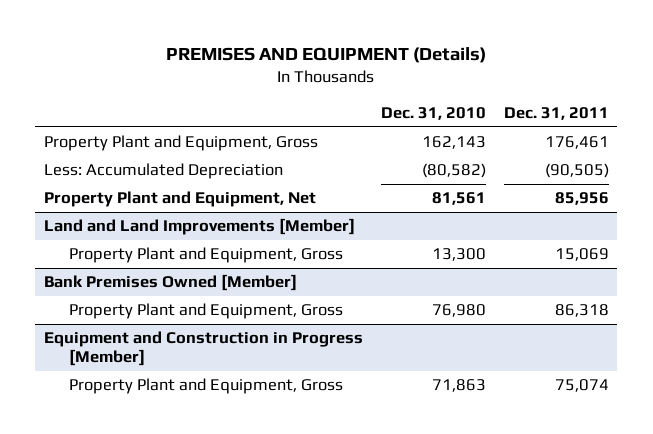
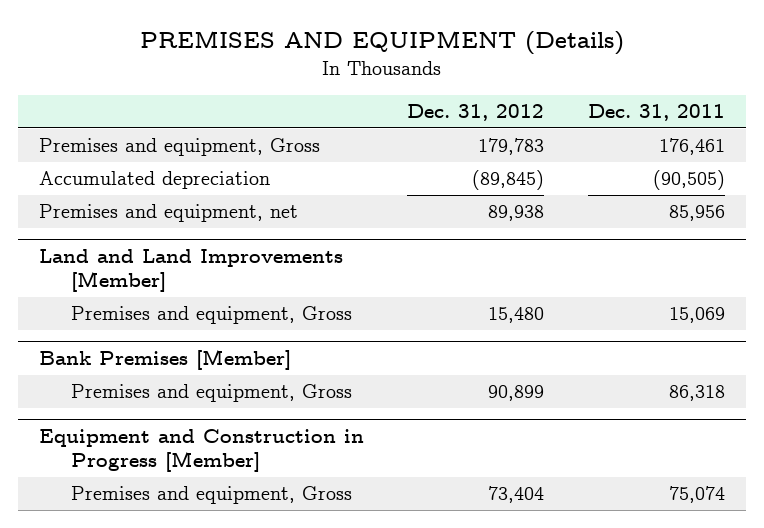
- | Dec. 31, 2010 | Dec. 31, 2011
+ | Dec. 31, 2012 | Dec. 31, 2011
- Property Plant and Equipment, Gross | 162,143 | 176,461
- Less: Accumulated Depreciation | (80,582) | (90,505)
- Property Plant and Equipment, Net | 81,561 | 85,956
+ Premises and equipment, Gross | 179,783 | 176,461
+ Accumulated depreciation | (89,845) | (90,505)
+ Premises and equipment, net | 89,938 | 85,956
@ Land and Land Improvements [Member]
- Property Plant and Equipment, Gross | 13,300 | 15,069
- Bank Premises Owned [Member]
- Property Plant and Equipment, Gross | 76,980 | 86,318
@ Land and Land Improvements [Member]
+ Premises and equipment, Gross | 15,480 | 15,069
+ Bank Premises [Member]
+ Premises and equipment, Gross | 90,899 | 86,318
@ Equipment and Construction in Progress [Member]
- Property Plant and Equipment, Gross | 71,863 | 75,074
+ Premises and equipment, Gross | 73,404 | 75,074

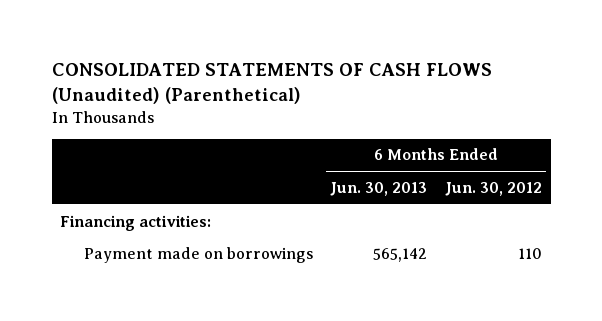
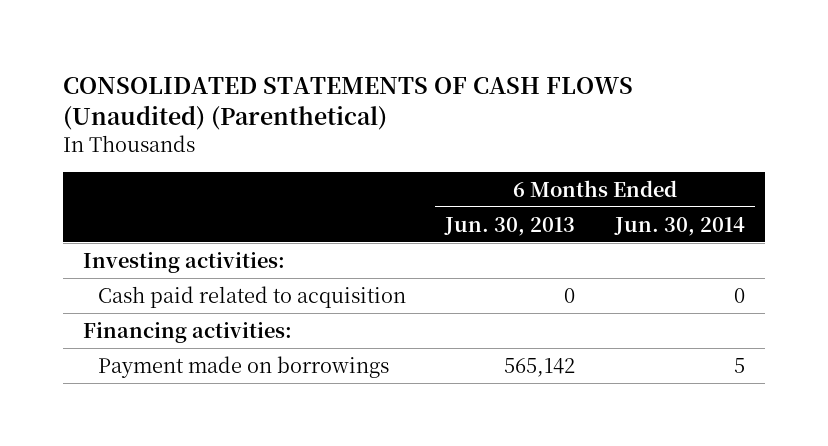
- | 6 Months Ended Jun. 30, 2013 | 6 Months Ended Jun. 30, 2012
+ | 6 Months Ended Jun. 30, 2013 | 6 Months Ended Jun. 30, 2014
+ Investing activities:
+ Cash paid related to acquisition | 0 | 0

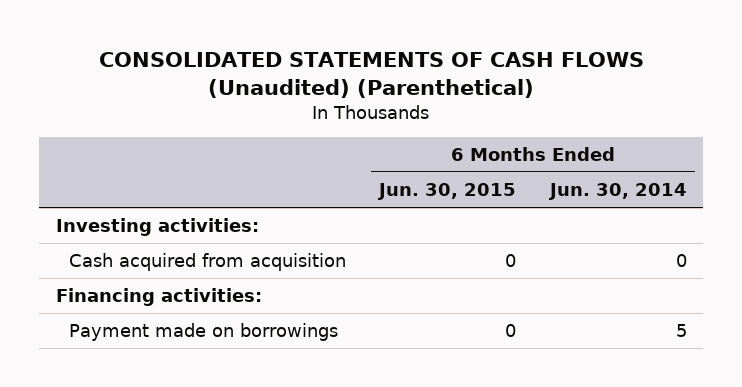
- | 6 Months Ended Jun. 30, 2013 | 6 Months Ended Jun. 30, 2014
+ | 6 Months Ended Jun. 30, 2015 | 6 Months Ended Jun. 30, 2014
- Cash paid related to acquisition | 0 | 0
+ Cash acquired from acquisition | 0 | 0

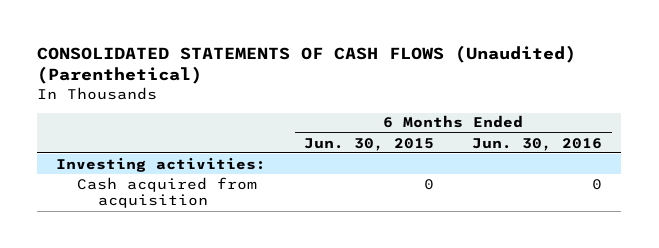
- | 6 Months Ended Jun. 30, 2015 | 6 Months Ended Jun. 30, 2014
+ | 6 Months Ended Jun. 30, 2015 | 6 Months Ended Jun. 30, 2016
- Financing activities:
- Payment made on borrowings | 0 | 5

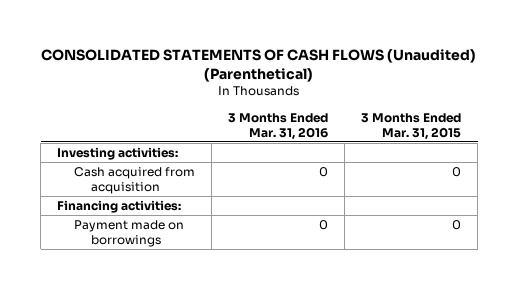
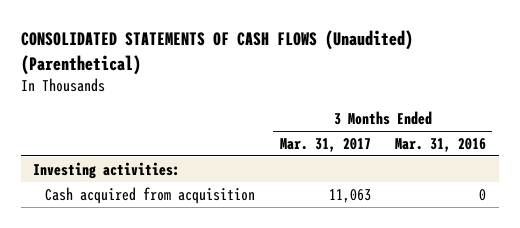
- | 3 Months Ended Mar. 31, 2016 | 3 Months Ended Mar. 31, 2015
+ | 3 Months Ended Mar. 31, 2017 | 3 Months Ended Mar. 31, 2016
- Financing activities:
- Payment made on borrowings | 0 | 0

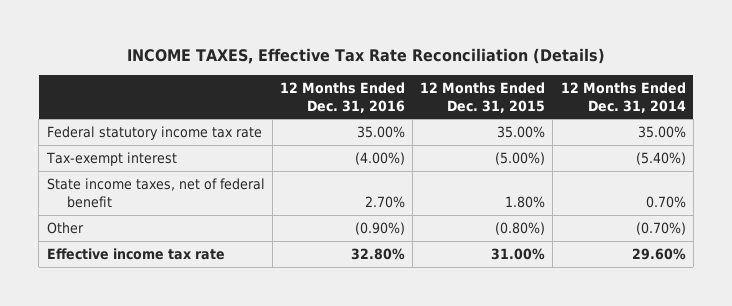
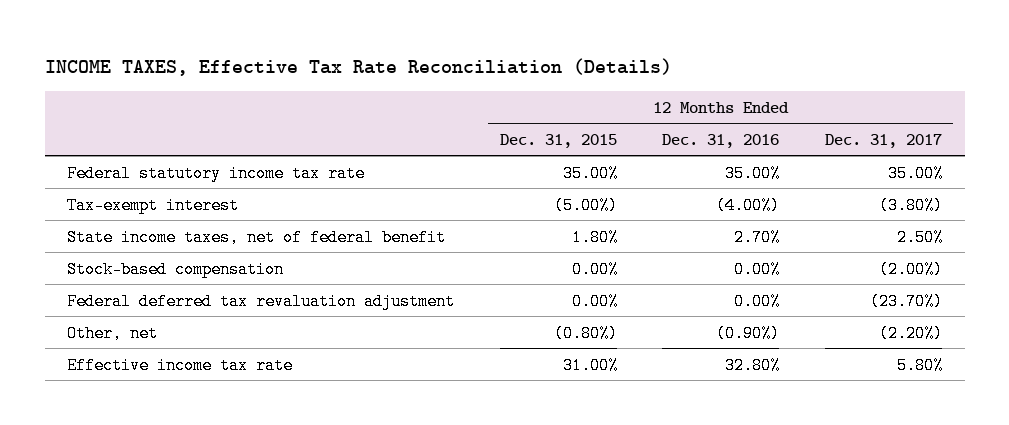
- | 12 Months Ended Dec. 31, 2016 | 12 Months Ended Dec. 31, 2015 | 12 Months Ended Dec. 31, 2014
+ | 12 Months Ended Dec. 31, 2015 | 12 Months Ended Dec. 31, 2016 | 12 Months Ended Dec. 31, 2017
- Other | (0.90%) | (0.80%) | (0.70%)
+ Stock-based compensation | 0.00% | 0.00% | (2.00%)
+ Federal deferred tax revaluation adjustment | 0.00% | 0.00% | (23.70%)
+ Other, net | (0.80%) | (0.90%) | (2.20%)

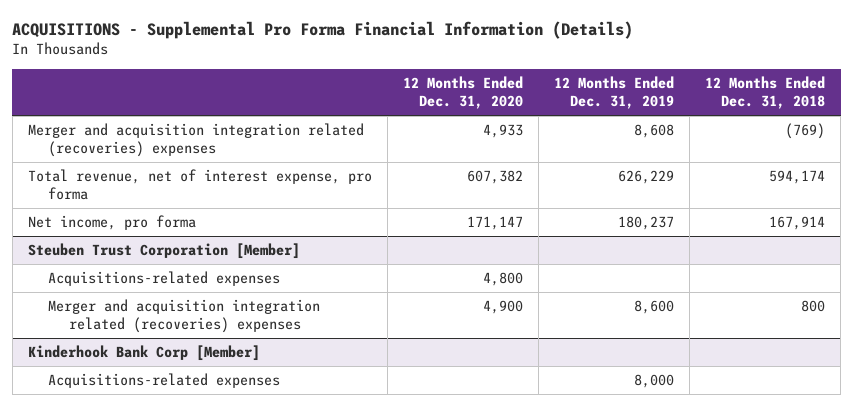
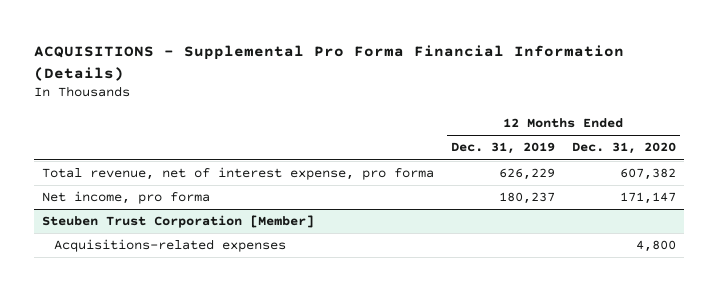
- | 12 Months Ended Dec. 31, 2020 | 12 Months Ended Dec. 31, 2019 | 12 Months Ended Dec. 31, 2018
+ | 12 Months Ended Dec. 31, 2019 | 12 Months Ended Dec. 31, 2020
- Merger and acquisition integration related (recoveries) expenses | 4,933 | 8,608 | (769)
@ Steuben Trust Corporation [Member]
- Merger and acquisition integration related (recoveries) expenses | 4,900 | 8,600 | 800
- Kinderhook Bank Corp [Member]
- Acquisitions-related expenses | | 8,000 |

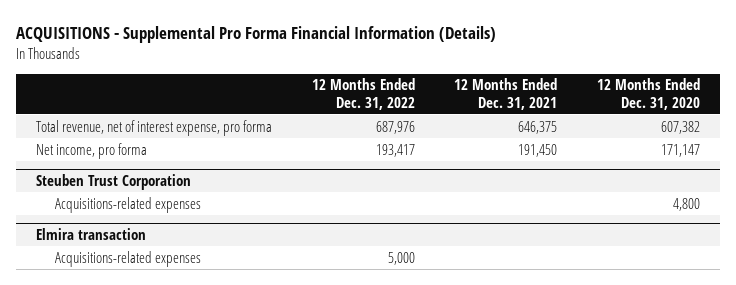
- | 12 Months Ended Dec. 31, 2019 | 12 Months Ended Dec. 31, 2020
+ | 12 Months Ended Dec. 31, 2022 | 12 Months Ended Dec. 31, 2021 | 12 Months Ended Dec. 31, 2020
- Steuben Trust Corporation [Member]
+ Steuben Trust Corporation
+ Elmira transaction
+ Acquisitions-related expenses | 5,000 | |

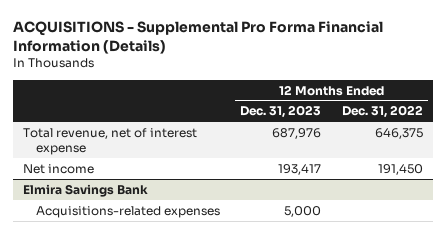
- | 12 Months Ended Dec. 31, 2022 | 12 Months Ended Dec. 31, 2021 | 12 Months Ended Dec. 31, 2020
+ | 12 Months Ended Dec. 31, 2023 | 12 Months Ended Dec. 31, 2022
- Total revenue, net of interest expense, pro forma | 687,976 | 646,375 | 607,382
- Net income, pro forma | 193,417 | 191,450 | 171,147
- Steuben Trust Corporation
+ Total revenue, net of interest expense | 687,976 | 646,375
+ Net income | 193,417 | 191,450
+ Elmira Savings Bank
- Elmira transaction
- Acquisitions-related expenses | 5,000 | |

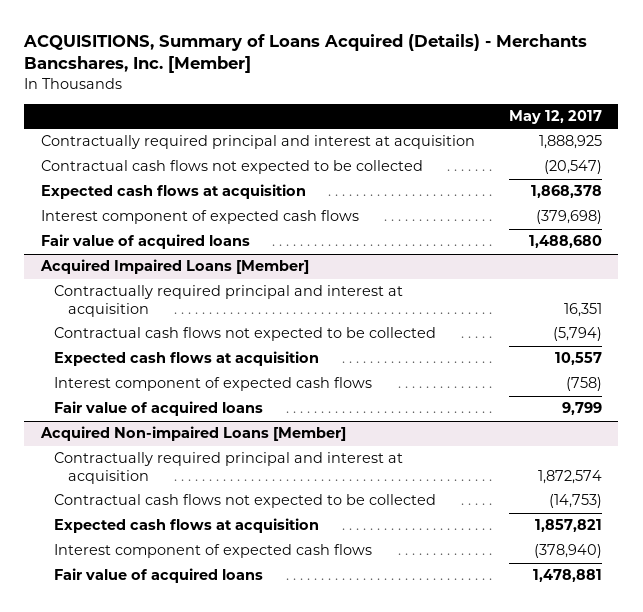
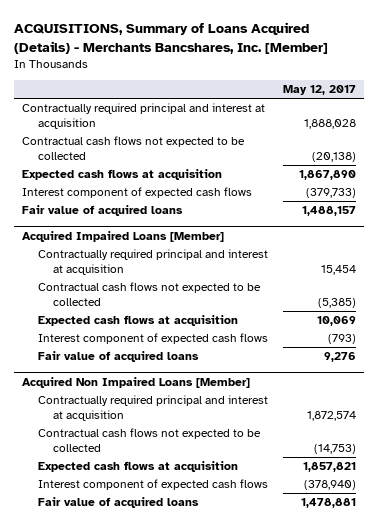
- Contractually required principal and interest at acquisition | 1,888,925
- Contractual cash flows not expected to be collected | (20,547)
- Expected cash flows at acquisition | 1,868,378
- Interest component of expected cash flows | (379,698)
- Fair value of acquired loans | 1,488,680
+ Contractually required principal and interest at acquisition | 1,888,028
+ Contractual cash flows not expected to be collected | (20,138)
+ Expected cash flows at acquisition | 1,867,890
+ Interest component of expected cash flows | (379,733)
+ Fair value of acquired loans | 1,488,157
@ Acquired Impaired Loans [Member]
- Contractually required principal and interest at acquisition | 16,351
- Contractual cash flows not expected to be collected | (5,794)
- Expected cash flows at acquisition | 10,557
- Interest component of expected cash flows | (758)
- Fair value of acquired loans | 9,799
- Acquired Non-impaired Loans [Member]
@ Acquired Impaired Loans [Member]
+ Contractually required principal and interest at acquisition | 15,454
+ Contractual cash flows not expected to be collected | (5,385)
+ Expected cash flows at acquisition | 10,069
+ Interest component of expected cash flows | (793)
+ Fair value of acquired loans | 9,276
+ Acquired Non Impaired Loans [Member]

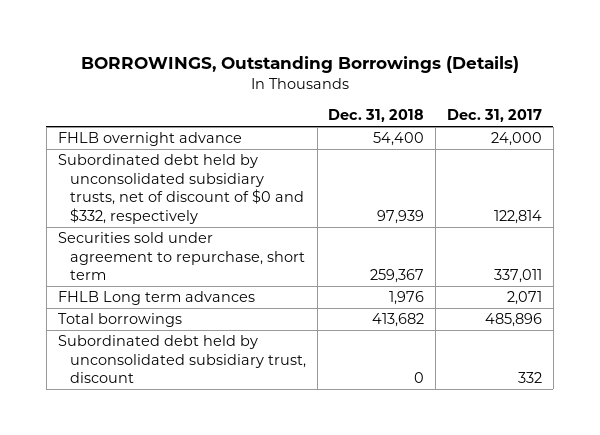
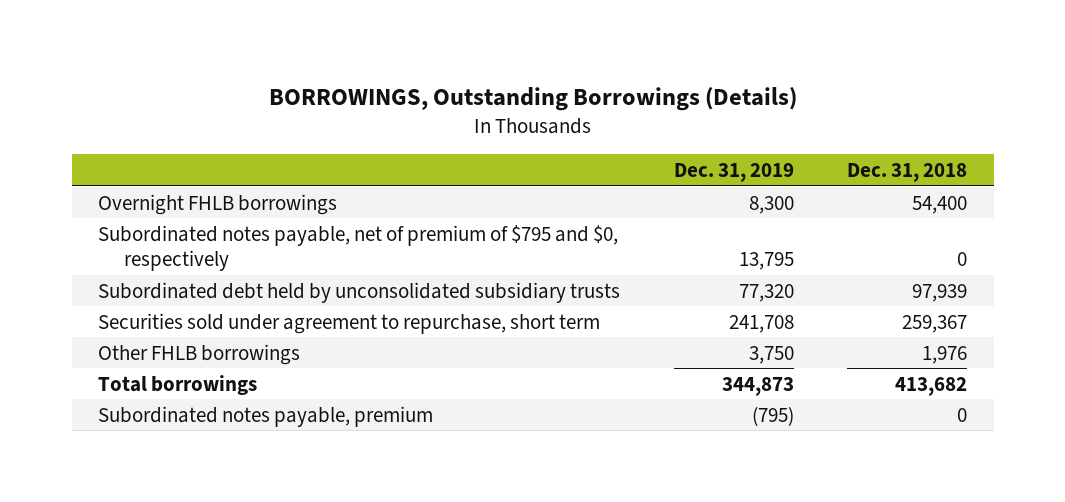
- | Dec. 31, 2018 | Dec. 31, 2017
+ | Dec. 31, 2019 | Dec. 31, 2018
- FHLB overnight advance | 54,400 | 24,000
- Subordinated debt held by unconsolidated subsidiary trusts, net of discount of $0 and $332, respectively | 97,939 | 122,814
+ Overnight FHLB borrowings | 8,300 | 54,400
+ Subordinated notes payable, net of premium of $795 and $0, respectively | 13,795 | 0
+ Subordinated debt held by unconsolidated subsidiary trusts | 77,320 | 97,939
- FHLB Long term advances | 1,976 | 2,071
+ Other FHLB borrowings | 3,750 | 1,976
- Subordinated debt held by unconsolidated subsidiary trust, discount | 0 | 332
+ Subordinated notes payable, premium | (795) | 0

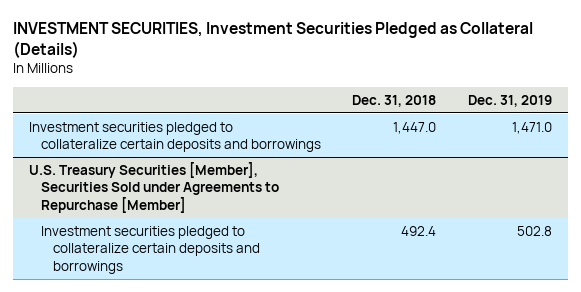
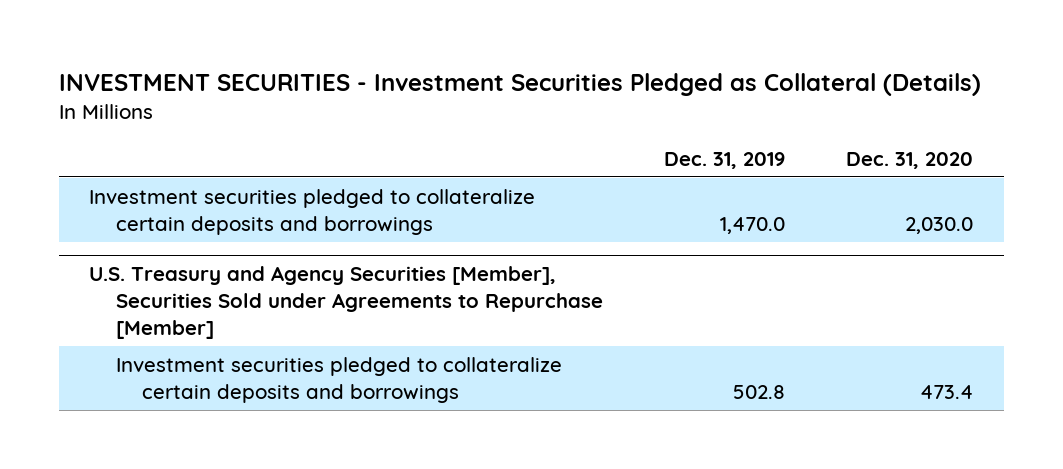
- INVESTMENT SECURITIES, Investment Securities Pledged as Collateral (Details)
+ INVESTMENT SECURITIES - Investment Securities Pledged as Collateral (Details)
- | Dec. 31, 2018 | Dec. 31, 2019
+ | Dec. 31, 2019 | Dec. 31, 2020
- Investment securities pledged to collateralize certain deposits and borrowings | 1,447.0 | 1,471.0
- U.S. Treasury Securities [Member], Securities Sold under Agreements to Repurchase [Member]
+ Investment securities pledged to collateralize certain deposits and borrowings | 1,470.0 | 2,030.0
+ U.S. Treasury and Agency Securities [Member], Securities Sold under Agreements to Repurchase [Member]

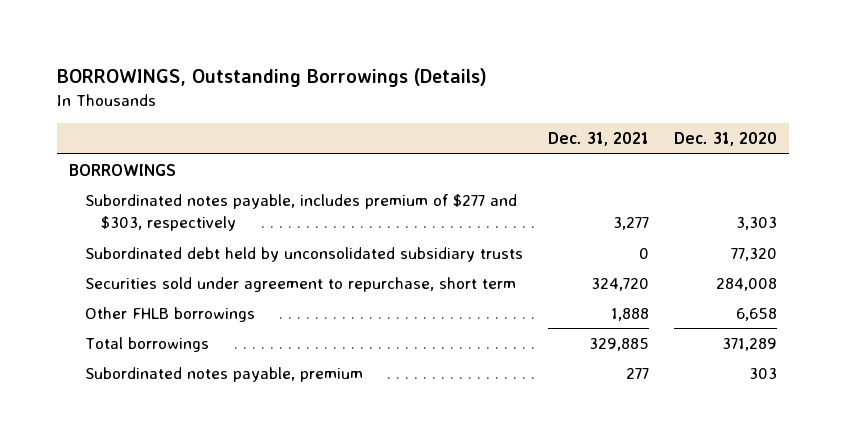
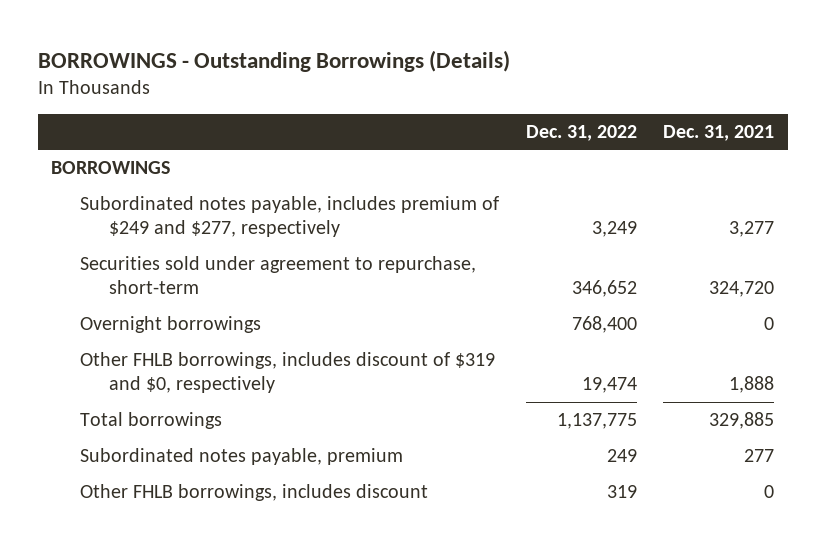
- BORROWINGS, Outstanding Borrowings (Details)
+ BORROWINGS - Outstanding Borrowings (Details)
- | Dec. 31, 2021 | Dec. 31, 2020
+ | Dec. 31, 2022 | Dec. 31, 2021
- Subordinated notes payable, includes premium of $277 and $303, respectively | 3,277 | 3,303
- Subordinated debt held by unconsolidated subsidiary trusts | 0 | 77,320
- Securities sold under agreement to repurchase, short term | 324,720 | 284,008
- Other FHLB borrowings | 1,888 | 6,658
+ Subordinated notes payable, includes premium of $249 and $277, respectively | 3,249 | 3,277
+ Securities sold under agreement to repurchase, short-term | 346,652 | 324,720
+ Overnight borrowings | 768,400 | 0
+ Other FHLB borrowings, includes discount of $319 and $0, respectively | 19,474 | 1,888
+ Other FHLB borrowings, includes discount | 319 | 0

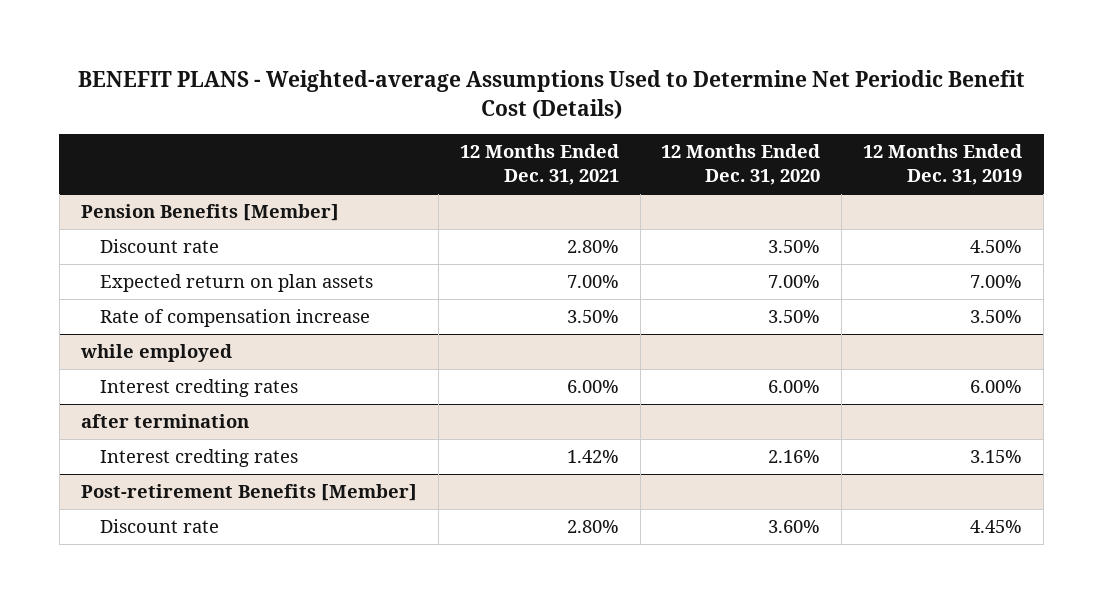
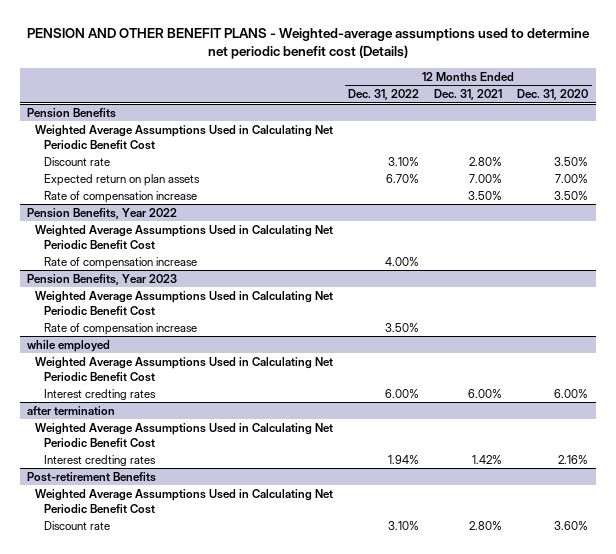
- BENEFIT PLANS - Weighted-average Assumptions Used to Determine Net Periodic Benefit Cost (Details)
+ PENSION AND OTHER BENEFIT PLANS - Weighted-average assumptions used to determine net periodic benefit cost (Details)
- | 12 Months Ended Dec. 31, 2021 | 12 Months Ended Dec. 31, 2020 | 12 Months Ended Dec. 31, 2019
+ | 12 Months Ended Dec. 31, 2022 | 12 Months Ended Dec. 31, 2021 | 12 Months Ended Dec. 31, 2020
- Pension Benefits [Member]
+ Pension Benefits
+ Weighted Average Assumptions Used in Calculating Net Periodic Benefit Cost
+ Pension Benefits, Year 2022
+ Weighted Average Assumptions Used in Calculating Net Periodic Benefit Cost
+ Rate of compensation increase | 4.00% | |
+ Pension Benefits, Year 2023
+ Weighted Average Assumptions Used in Calculating Net Periodic Benefit Cost
+ Rate of compensation increase | 3.50% | |
@ while employed
+ Weighted Average Assumptions Used in Calculating Net Periodic Benefit Cost
@ after termination
+ Weighted Average Assumptions Used in Calculating Net Periodic Benefit Cost
- Post-retirement Benefits [Member]
+ Post-retirement Benefits
+ Weighted Average Assumptions Used in Calculating Net Periodic Benefit Cost

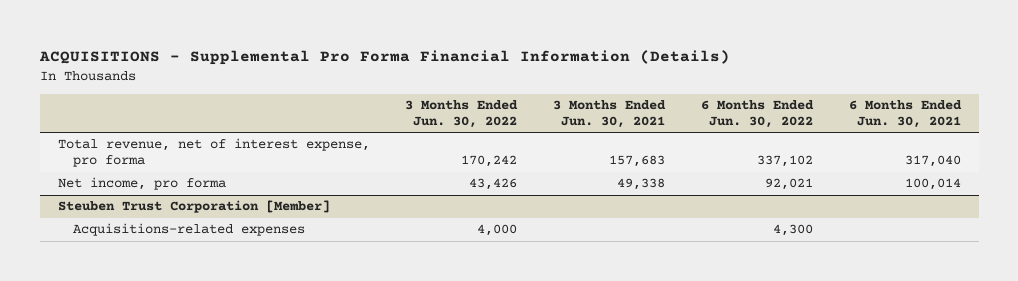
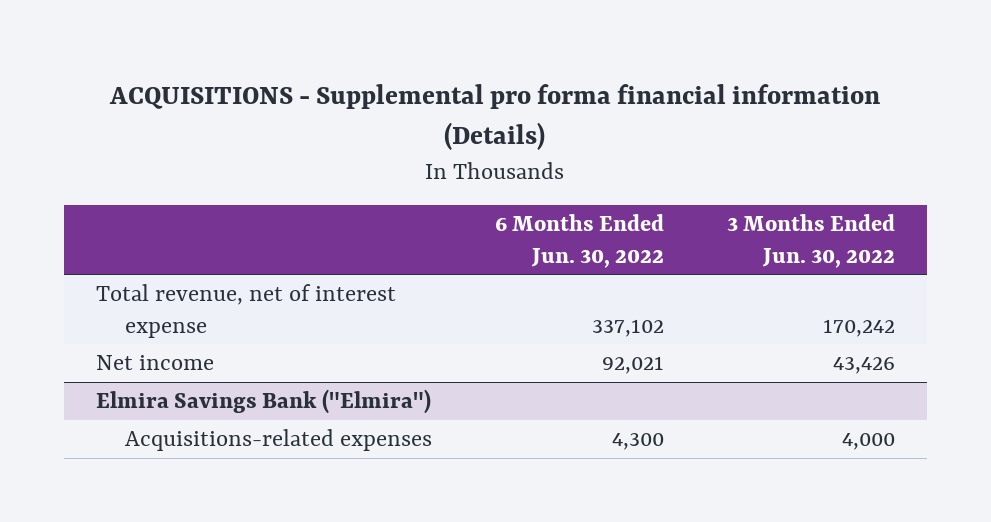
- ACQUISITIONS - Supplemental Pro Forma Financial Information (Details)
+ ACQUISITIONS - Supplemental pro forma financial information (Details)
- | 3 Months Ended Jun. 30, 2022 | 3 Months Ended Jun. 30, 2021 | 6 Months Ended Jun. 30, 2022 | 6 Months Ended Jun. 30, 2021
+ | 6 Months Ended Jun. 30, 2022 | 3 Months Ended Jun. 30, 2022
- Total revenue, net of interest expense, pro forma | 170,242 | 157,683 | 337,102 | 317,040
- Net income, pro forma | 43,426 | 49,338 | 92,021 | 100,014
- Steuben Trust Corporation [Member]
+ Total revenue, net of interest expense | 337,102 | 170,242
+ Net income | 92,021 | 43,426
+ Elmira Savings Bank ("Elmira")

